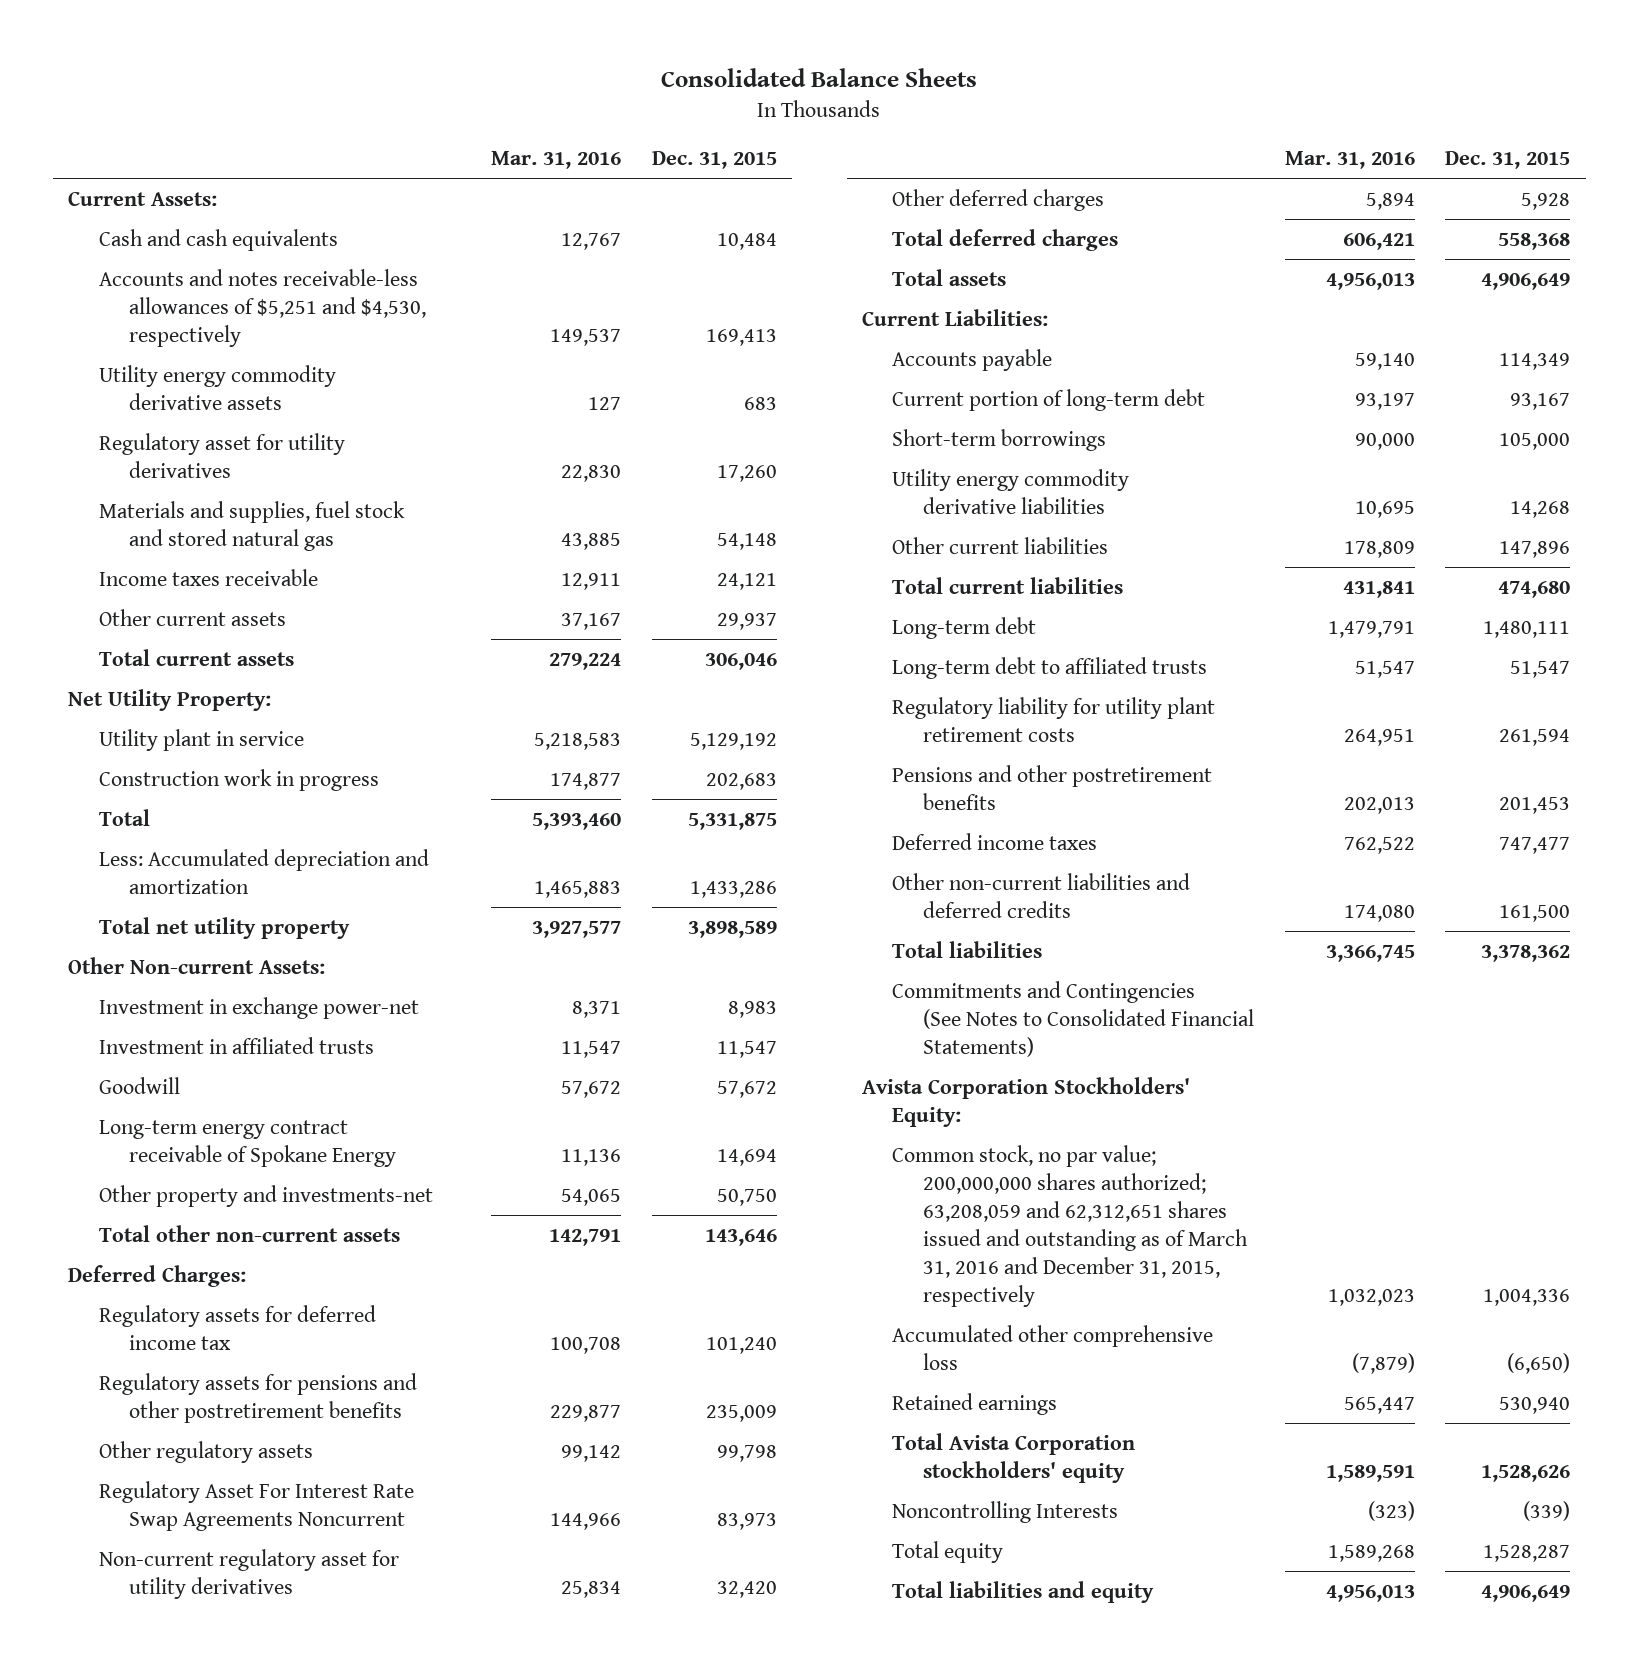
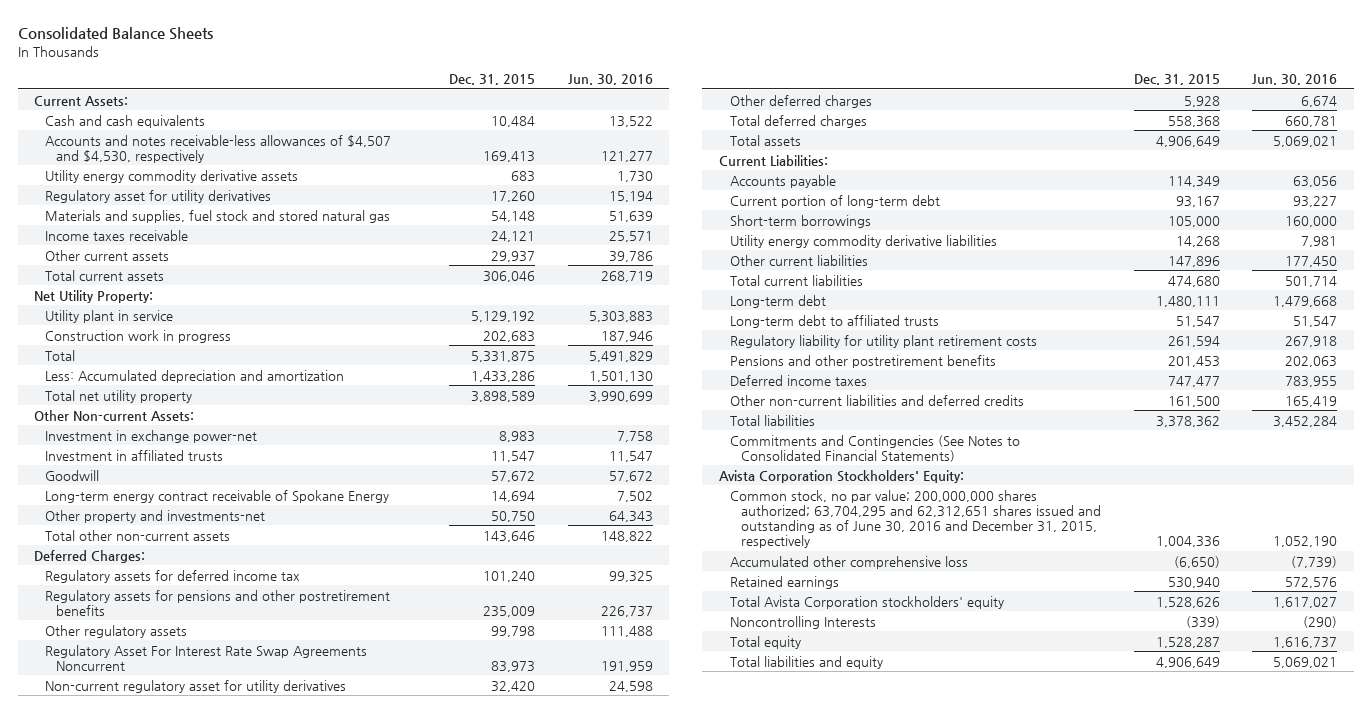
- | Mar. 31, 2016 | Dec. 31, 2015
+ | Dec. 31, 2015 | Jun. 30, 2016
- Accounts and notes receivable-less allowances of $5,251 and $4,530, respectively | 149,537 | 169,413
+ Accounts and notes receivable-less allowances of $4,507 and $4,530, respectively | 169,413 | 121,277
- Common stock, no par value; 200,000,000 shares authorized; 63,208,059 and 62,312,651 shares issued and outstanding as of March 31, 2016 and December 31, 2015, respectively | 1,032,023 | 1,004,336
+ Common stock, no par value; 200,000,000 shares authorized; 63,704,295 and 62,312,651 shares issued and outstanding as of June 30, 2016 and December 31, 2015, respectively | 1,004,336 | 1,052,190

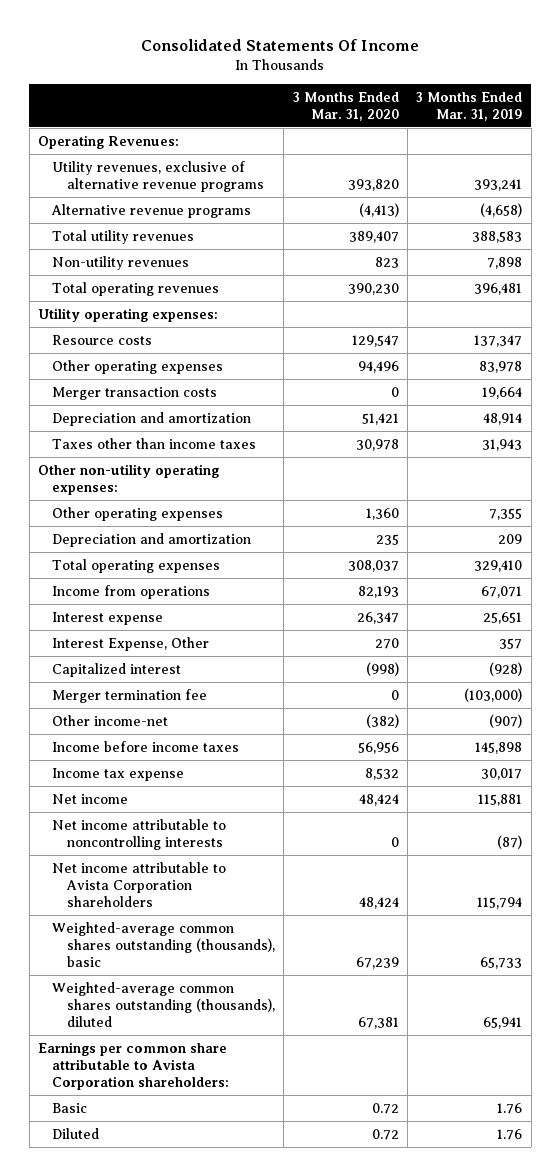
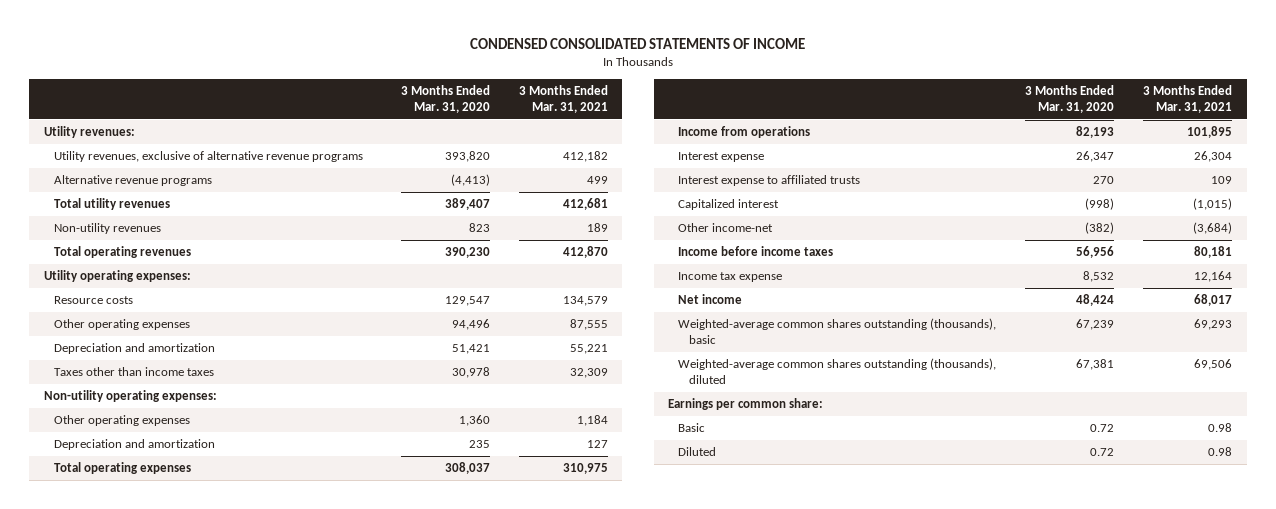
- Consolidated Statements Of Income
+ CONDENSED CONSOLIDATED STATEMENTS OF INCOME
- | 3 Months Ended Mar. 31, 2020 | 3 Months Ended Mar. 31, 2019
+ | 3 Months Ended Mar. 31, 2020 | 3 Months Ended Mar. 31, 2021
- Operating Revenues:
+ Utility revenues:
- Merger transaction costs | 0 | 19,664
- Other non-utility operating expenses:
+ Non-utility operating expenses:
- Interest Expense, Other | 270 | 357
+ Interest expense to affiliated trusts | 270 | 109
- Merger termination fee | 0 | (103,000)
- Net income attributable to noncontrolling interests | 0 | (87)
- Net income attributable to Avista Corporation shareholders | 48,424 | 115,794
- Earnings per common share attributable to Avista Corporation shareholders:
+ Earnings per common share:

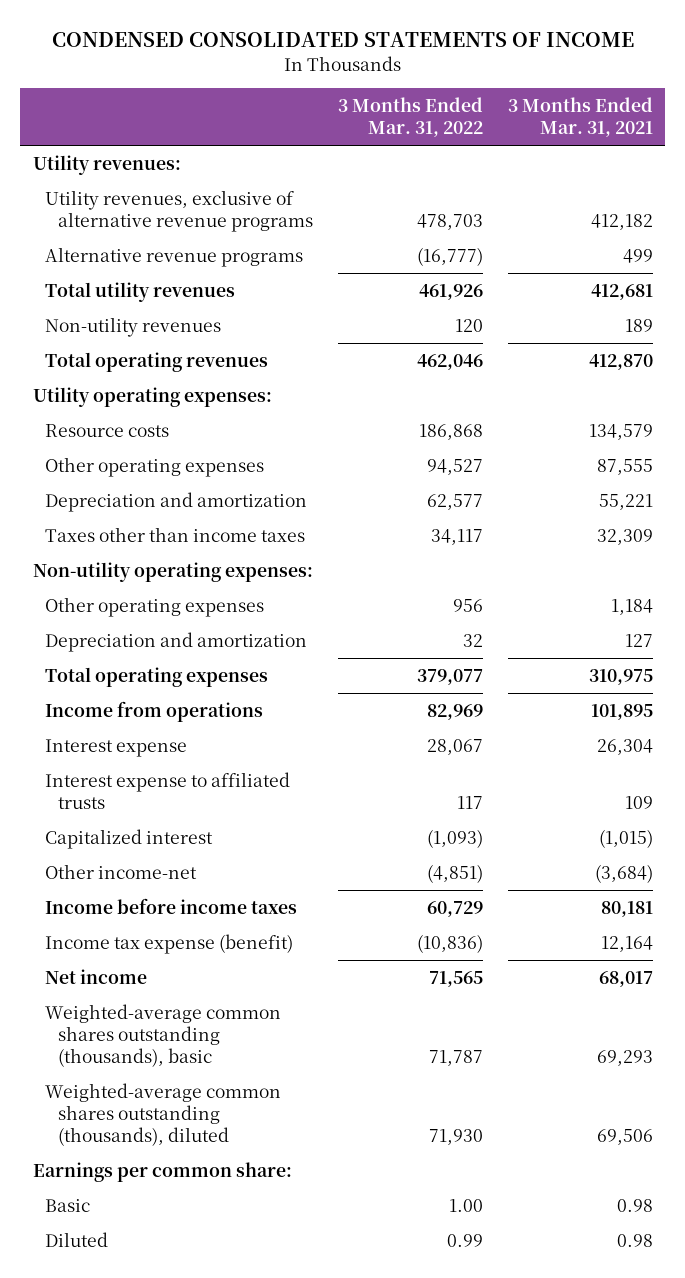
- | 3 Months Ended Mar. 31, 2020 | 3 Months Ended Mar. 31, 2021
+ | 3 Months Ended Mar. 31, 2022 | 3 Months Ended Mar. 31, 2021
- Income tax expense | 8,532 | 12,164
+ Income tax expense (benefit) | (10,836) | 12,164

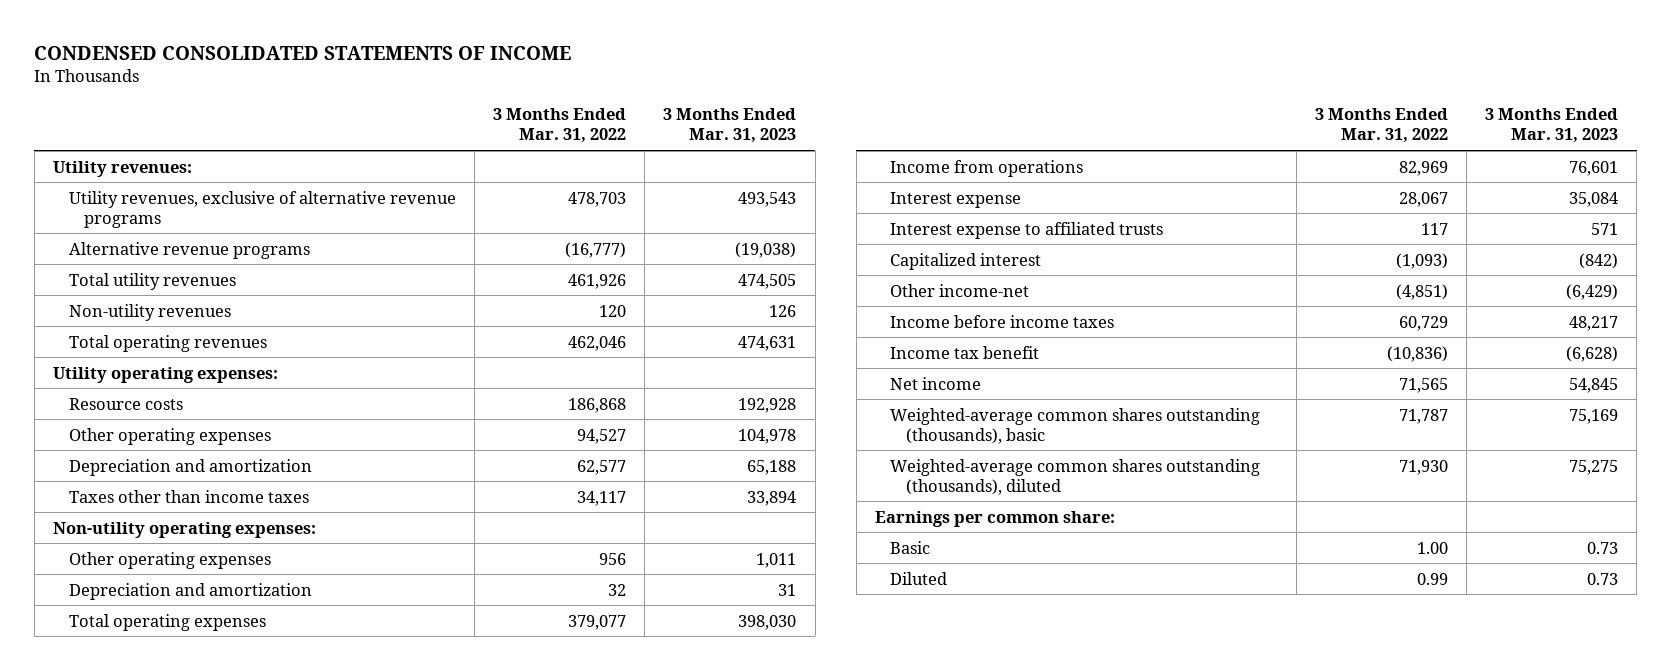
- | 3 Months Ended Mar. 31, 2022 | 3 Months Ended Mar. 31, 2021
+ | 3 Months Ended Mar. 31, 2022 | 3 Months Ended Mar. 31, 2023
- Income tax expense (benefit) | (10,836) | 12,164
+ Income tax benefit | (10,836) | (6,628)

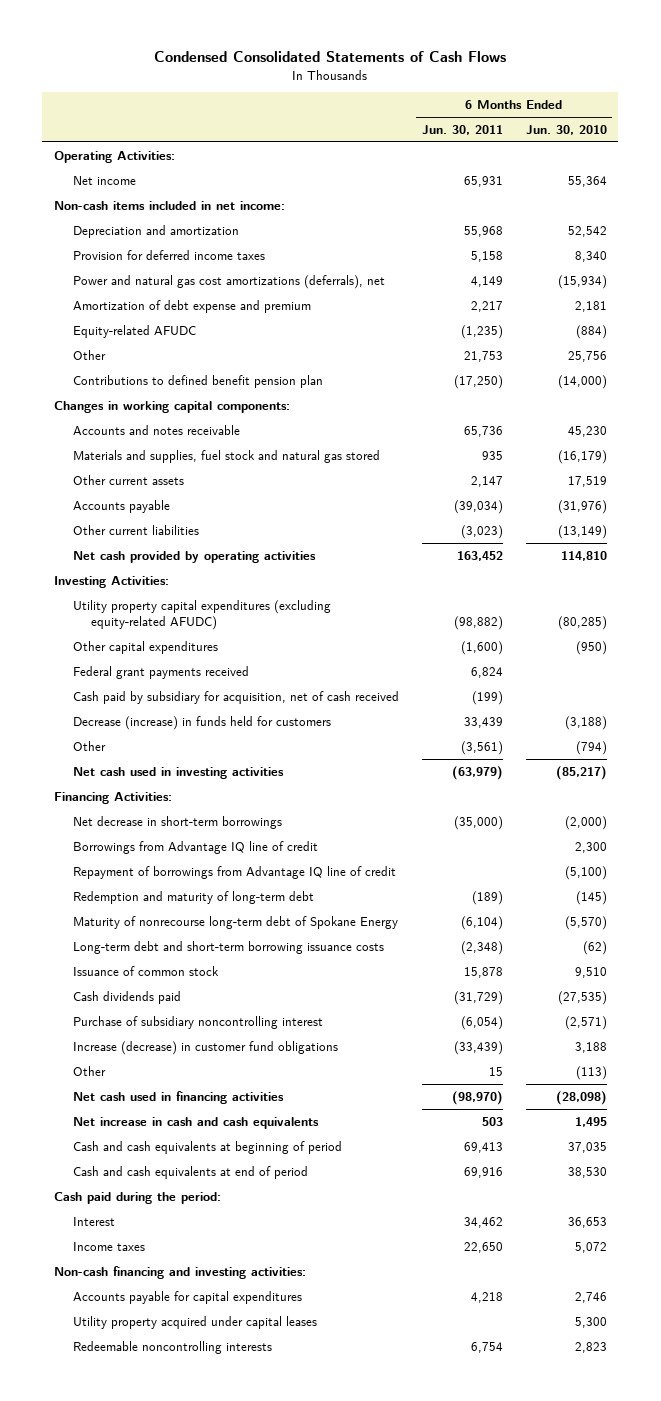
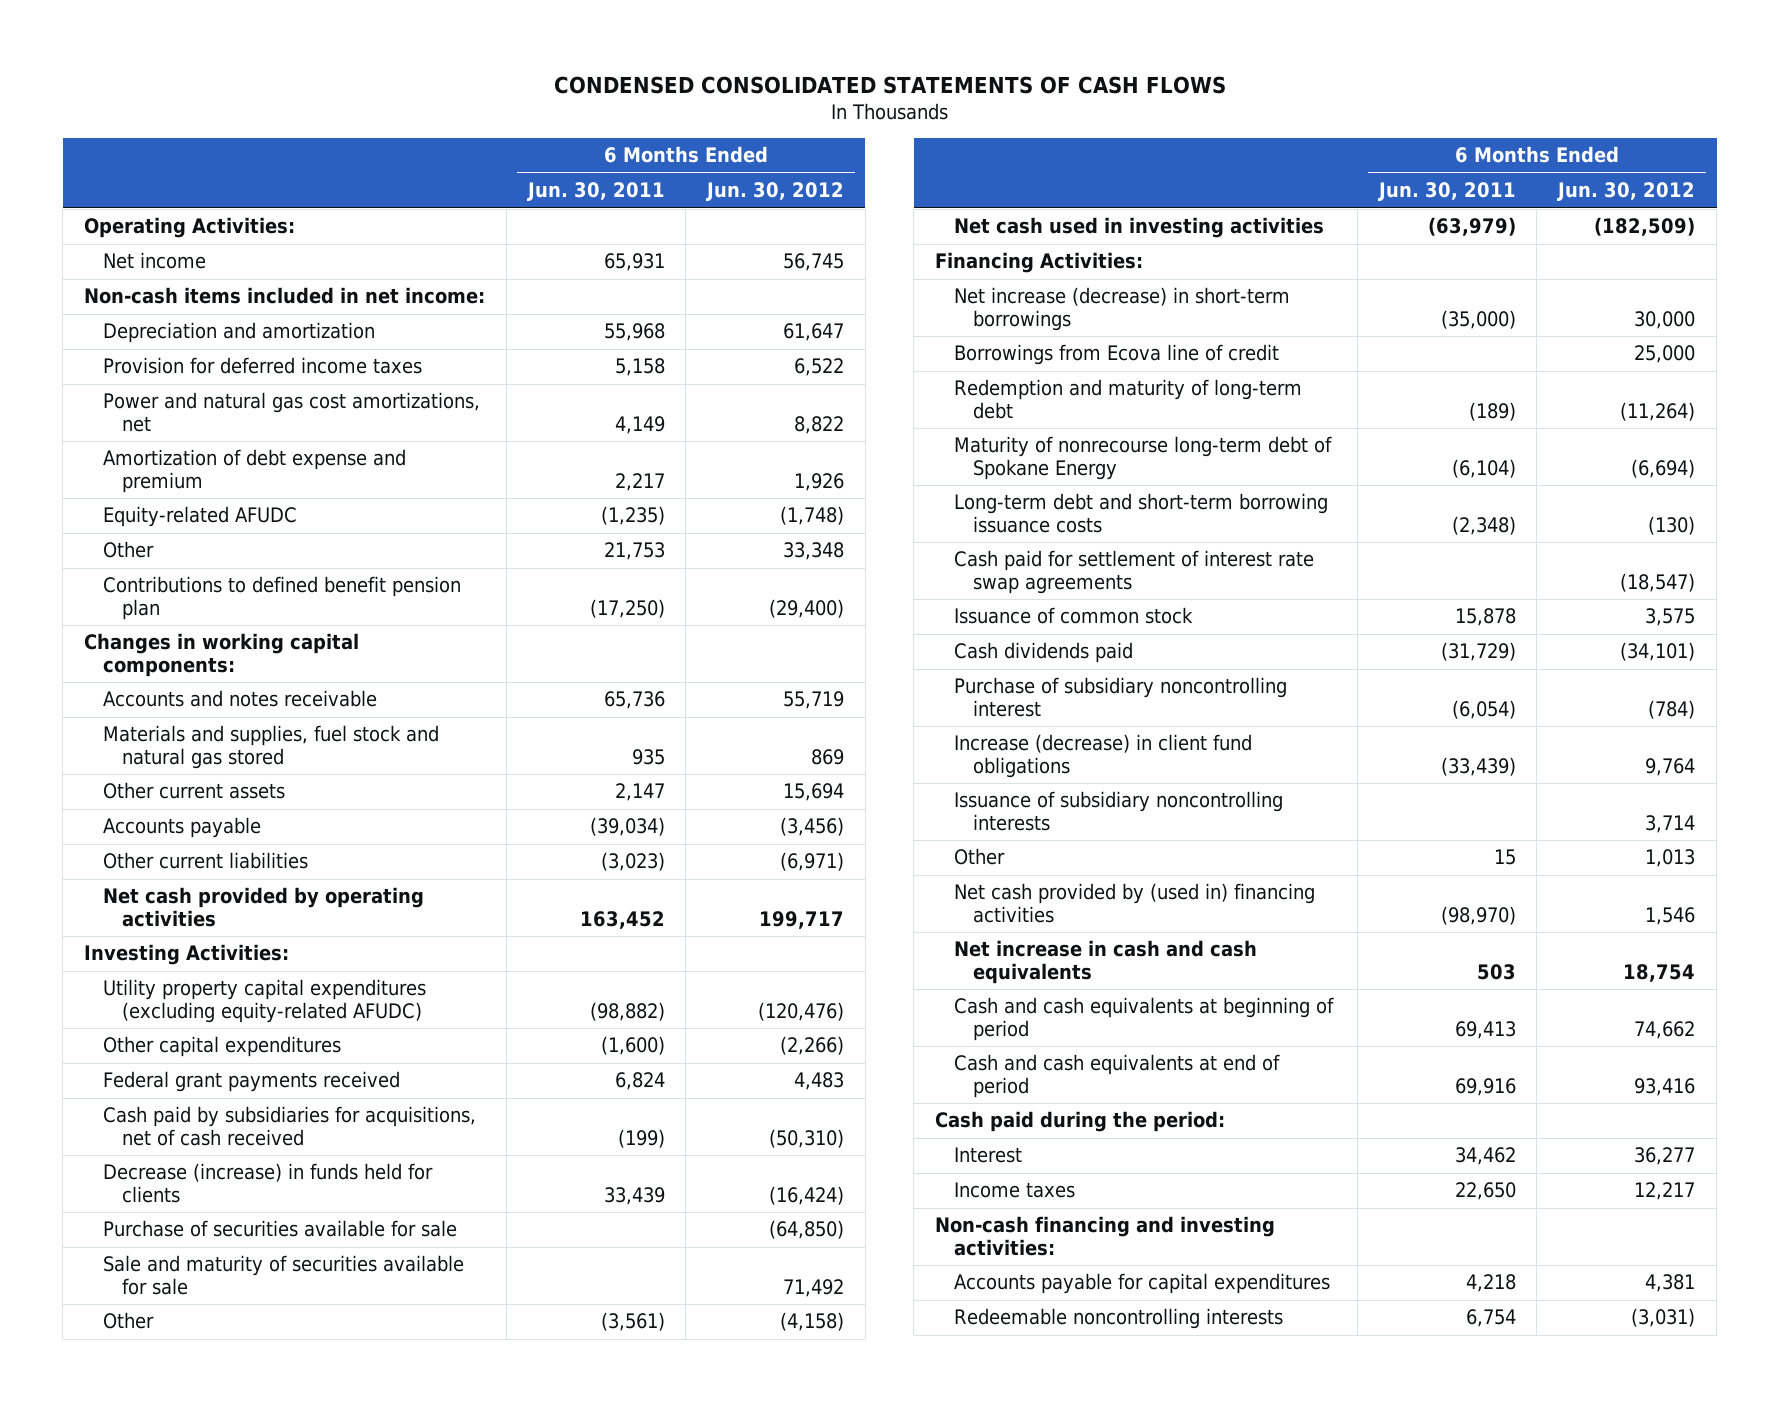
- Condensed Consolidated Statements of Cash Flows
+ CONDENSED CONSOLIDATED STATEMENTS OF CASH FLOWS
- | 6 Months Ended Jun. 30, 2011 | 6 Months Ended Jun. 30, 2010
+ | 6 Months Ended Jun. 30, 2011 | 6 Months Ended Jun. 30, 2012
- Power and natural gas cost amortizations (deferrals), net | 4,149 | (15,934)
+ Power and natural gas cost amortizations, net | 4,149 | 8,822
- Cash paid by subsidiary for acquisition, net of cash received | (199) |
- Decrease (increase) in funds held for customers | 33,439 | (3,188)
+ Cash paid by subsidiaries for acquisitions, net of cash received | (199) | (50,310)
+ Decrease (increase) in funds held for clients | 33,439 | (16,424)
+ Purchase of securities available for sale | | (64,850)
+ Sale and maturity of securities available for sale | | 71,492
- Net decrease in short-term borrowings | (35,000) | (2,000)
- Borrowings from Advantage IQ line of credit | | 2,300
- Repayment of borrowings from Advantage IQ line of credit | | (5,100)
+ Net increase (decrease) in short-term borrowings | (35,000) | 30,000
+ Borrowings from Ecova line of credit | | 25,000
+ Cash paid for settlement of interest rate swap agreements | | (18,547)
- Increase (decrease) in customer fund obligations | (33,439) | 3,188
+ Increase (decrease) in client fund obligations | (33,439) | 9,764
+ Issuance of subsidiary noncontrolling interests | | 3,714
- Net cash used in financing activities | (98,970) | (28,098)
+ Net cash provided by (used in) financing activities | (98,970) | 1,546
- Utility property acquired under capital leases | | 5,300

